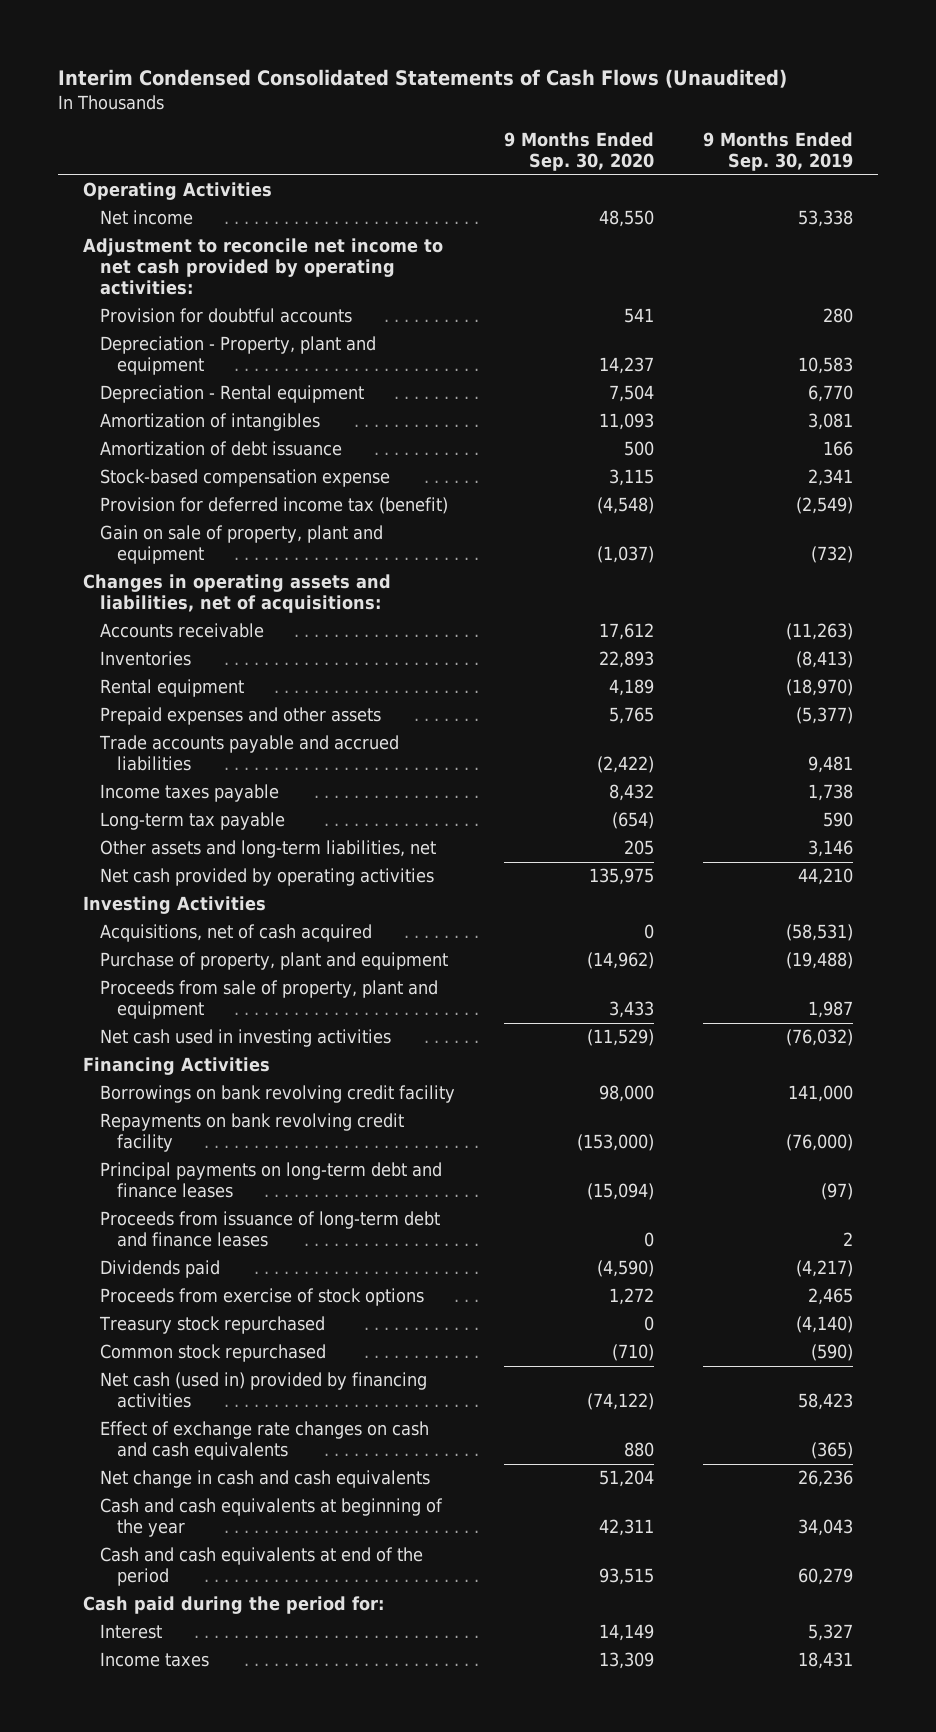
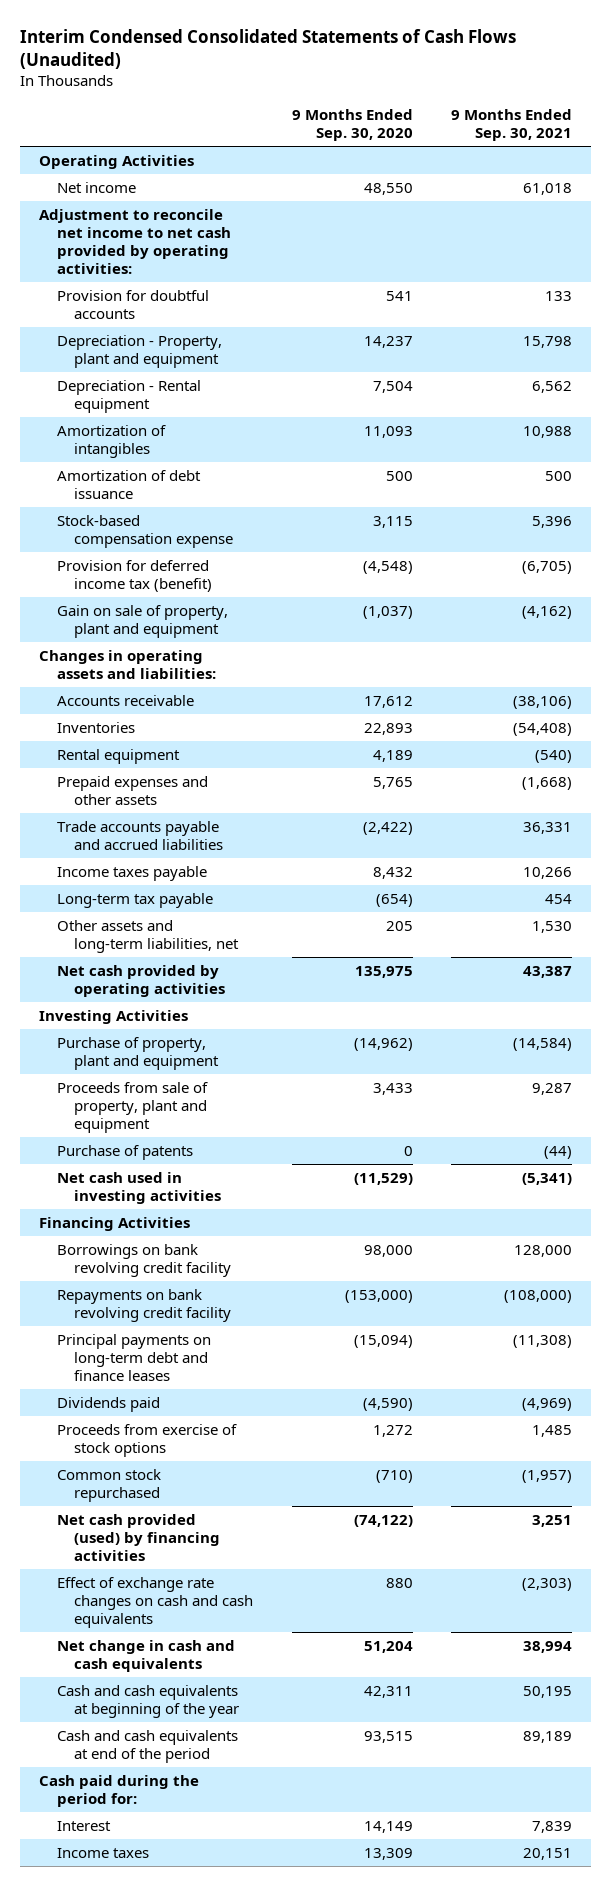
- | 9 Months Ended Sep. 30, 2020 | 9 Months Ended Sep. 30, 2019
+ | 9 Months Ended Sep. 30, 2020 | 9 Months Ended Sep. 30, 2021
- Changes in operating assets and liabilities, net of acquisitions:
+ Changes in operating assets and liabilities:
- Acquisitions, net of cash acquired | 0 | (58,531)
+ Purchase of patents | 0 | (44)
- Proceeds from issuance of long-term debt and finance leases | 0 | 2
- Treasury stock repurchased | 0 | (4,140)
- Net cash (used in) provided by financing activities | (74,122) | 58,423
+ Net cash provided (used) by financing activities | (74,122) | 3,251

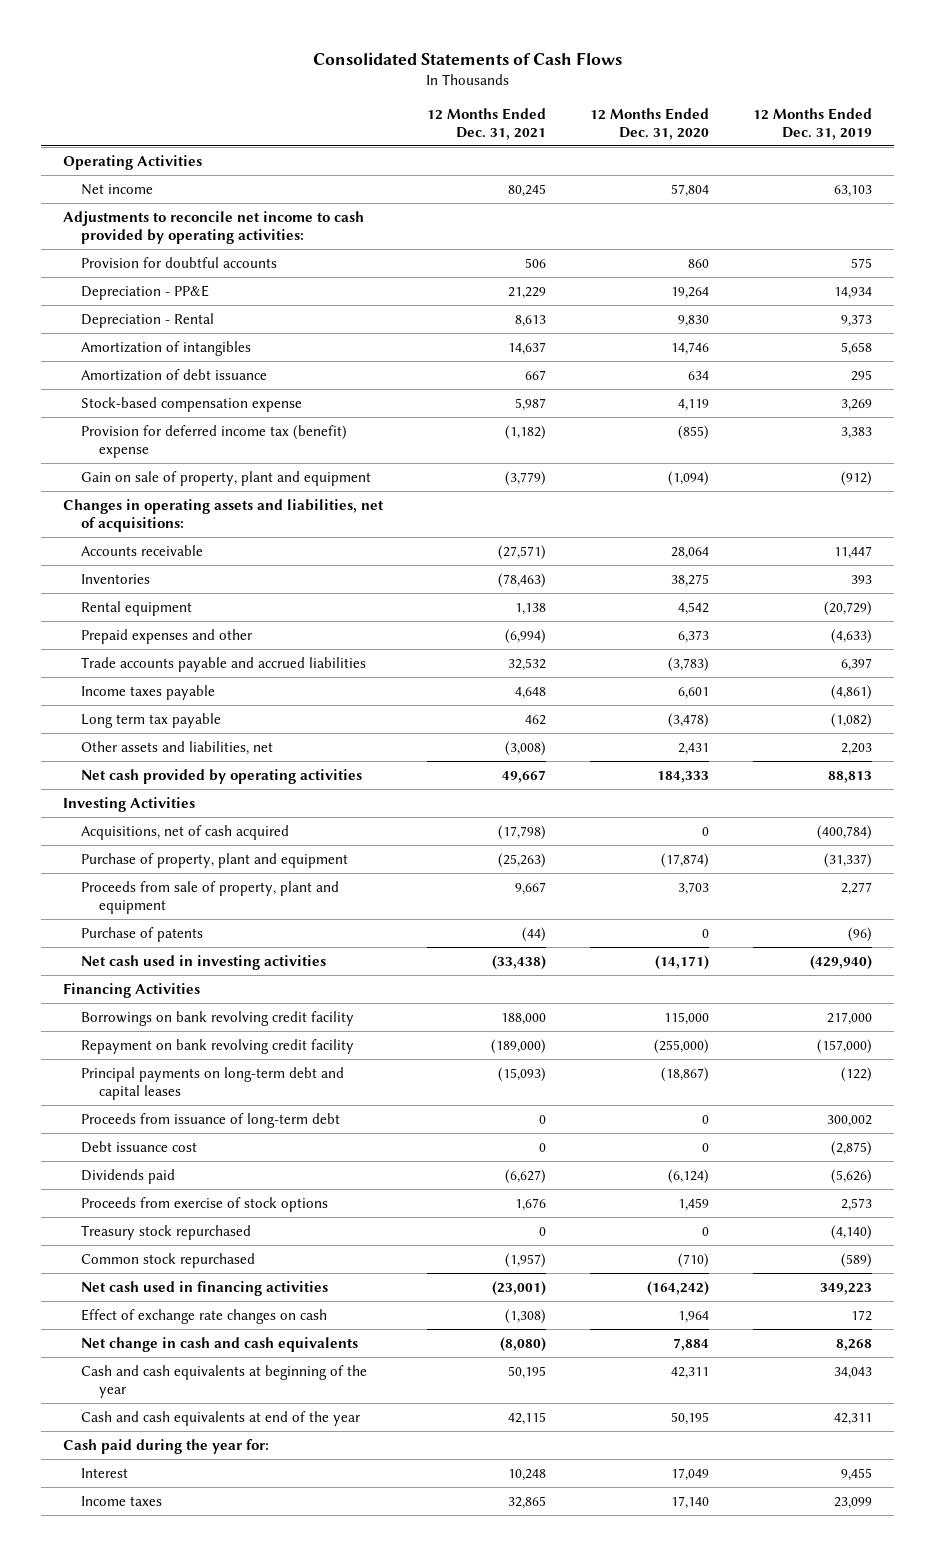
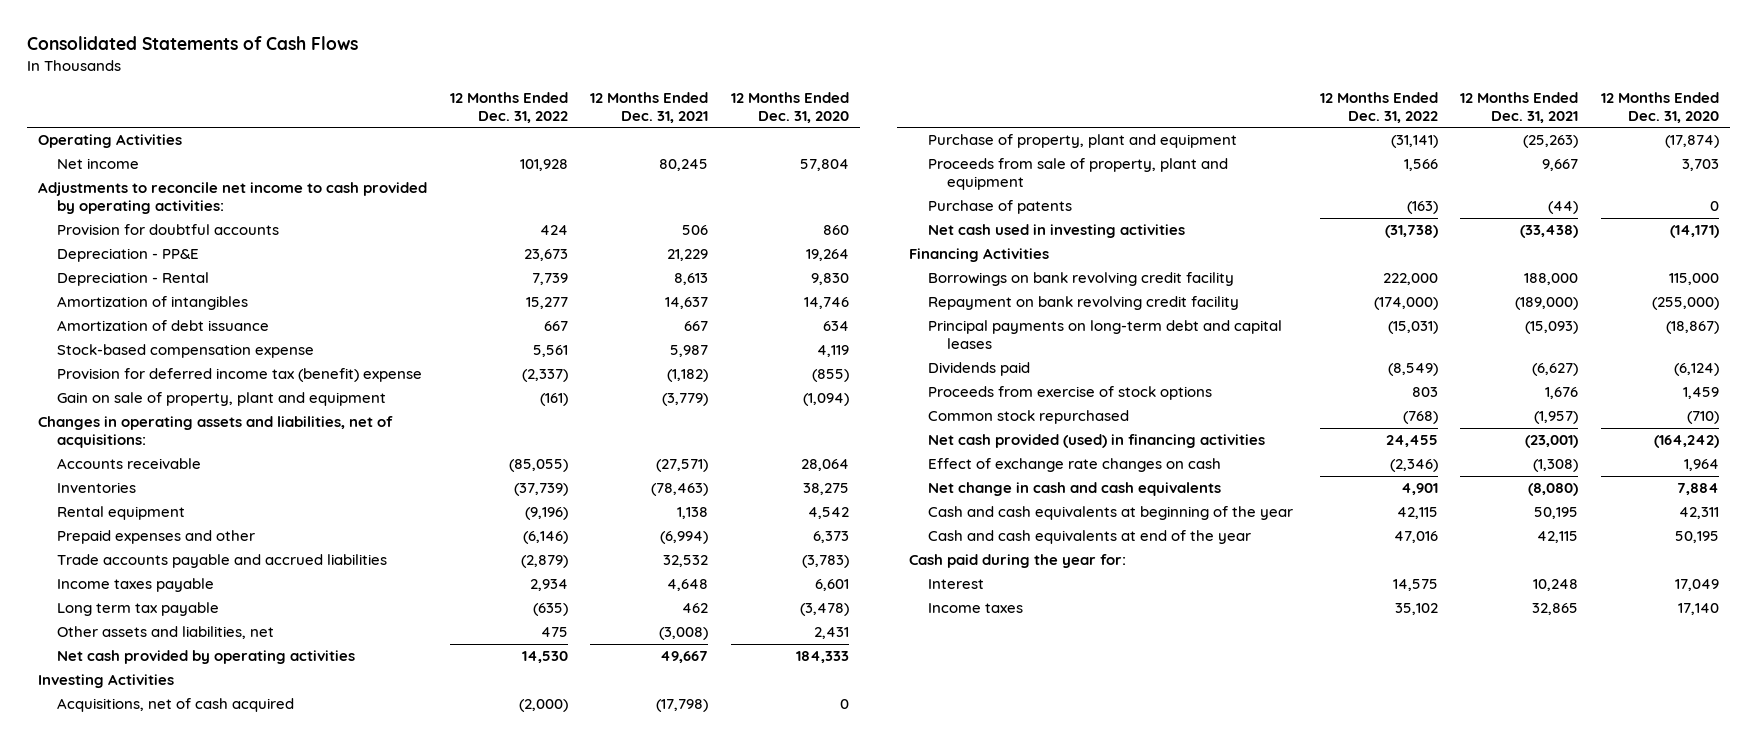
- | 12 Months Ended Dec. 31, 2021 | 12 Months Ended Dec. 31, 2020 | 12 Months Ended Dec. 31, 2019
+ | 12 Months Ended Dec. 31, 2022 | 12 Months Ended Dec. 31, 2021 | 12 Months Ended Dec. 31, 2020
- Proceeds from issuance of long-term debt | 0 | 0 | 300,002
- Debt issuance cost | 0 | 0 | (2,875)
- Treasury stock repurchased | 0 | 0 | (4,140)
- Net cash used in financing activities | (23,001) | (164,242) | 349,223
+ Net cash provided (used) in financing activities | 24,455 | (23,001) | (164,242)

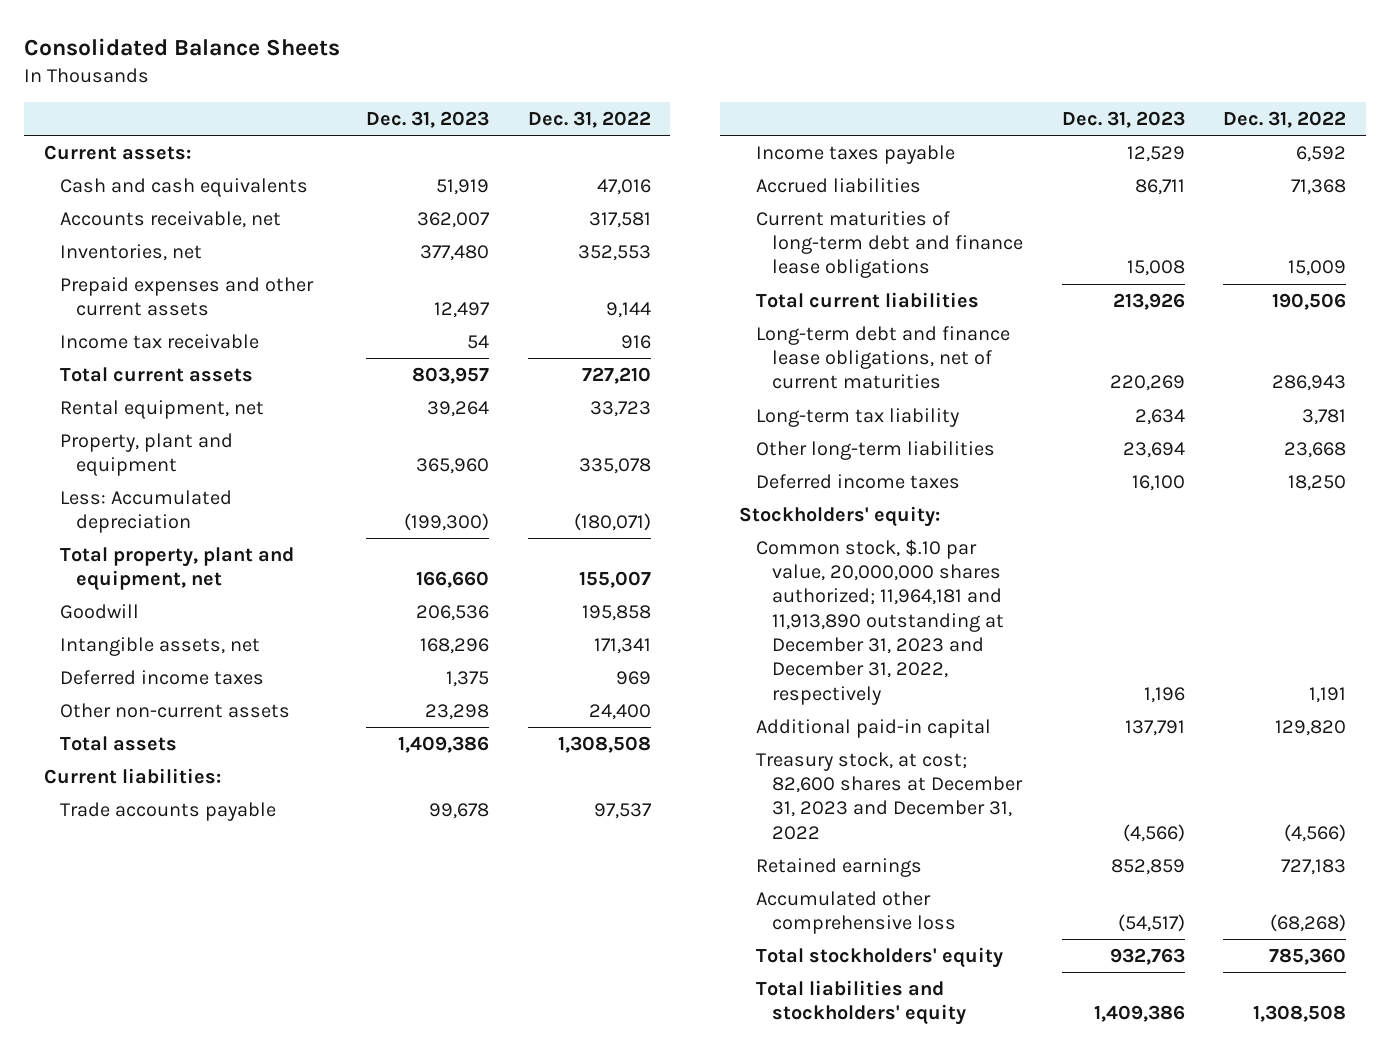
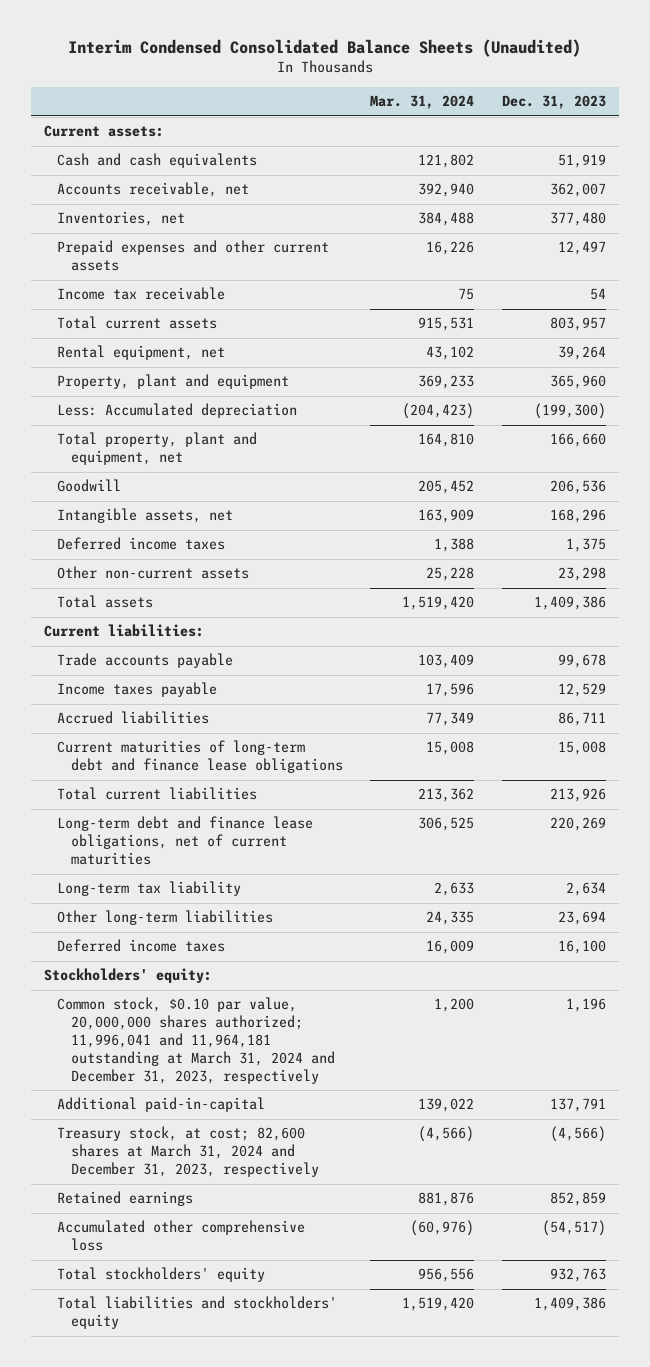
- Consolidated Balance Sheets
+ Interim Condensed Consolidated Balance Sheets (Unaudited)
- | Dec. 31, 2023 | Dec. 31, 2022
+ | Mar. 31, 2024 | Dec. 31, 2023
- Common stock, $.10 par value, 20,000,000 shares authorized; 11,964,181 and 11,913,890 outstanding at December 31, 2023 and December 31, 2022, respectively | 1,196 | 1,191
- Additional paid-in capital | 137,791 | 129,820
- Treasury stock, at cost; 82,600 shares at December 31, 2023 and December 31, 2022 | (4,566) | (4,566)
+ Common stock, $0.10 par value, 20,000,000 shares authorized; 11,996,041 and 11,964,181 outstanding at March 31, 2024 and December 31, 2023, respectively | 1,200 | 1,196
+ Additional paid-in-capital | 139,022 | 137,791
+ Treasury stock, at cost; 82,600 shares at March 31, 2024 and December 31, 2023, respectively | (4,566) | (4,566)

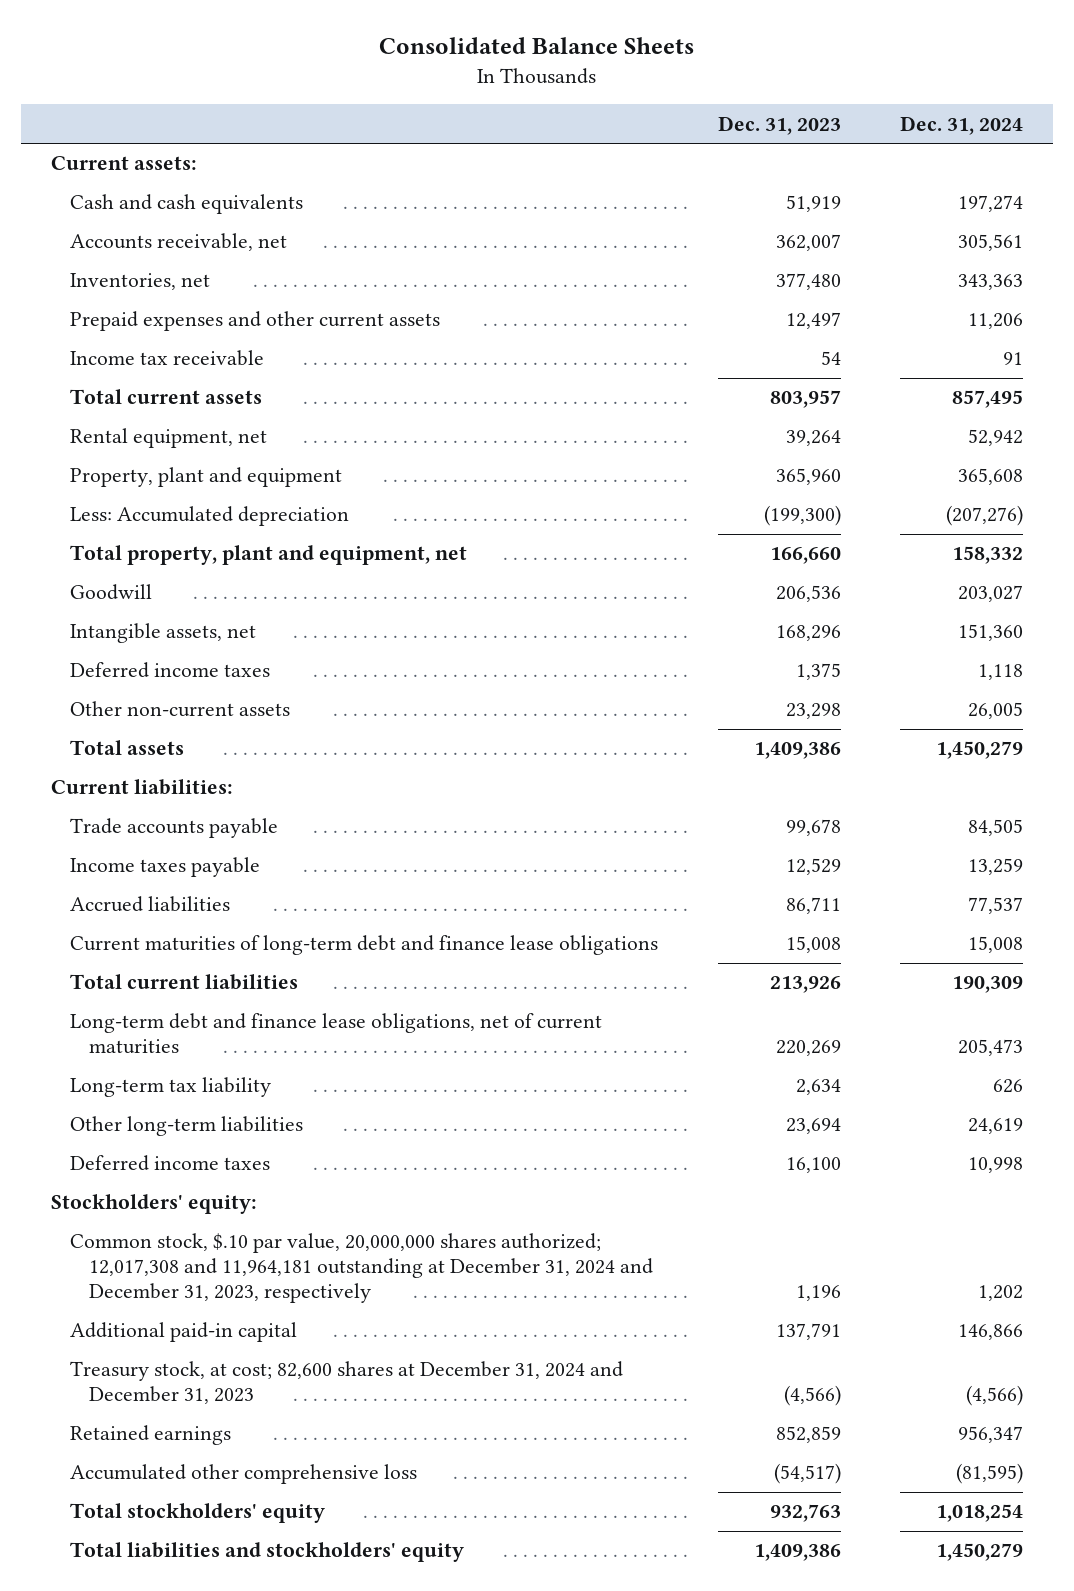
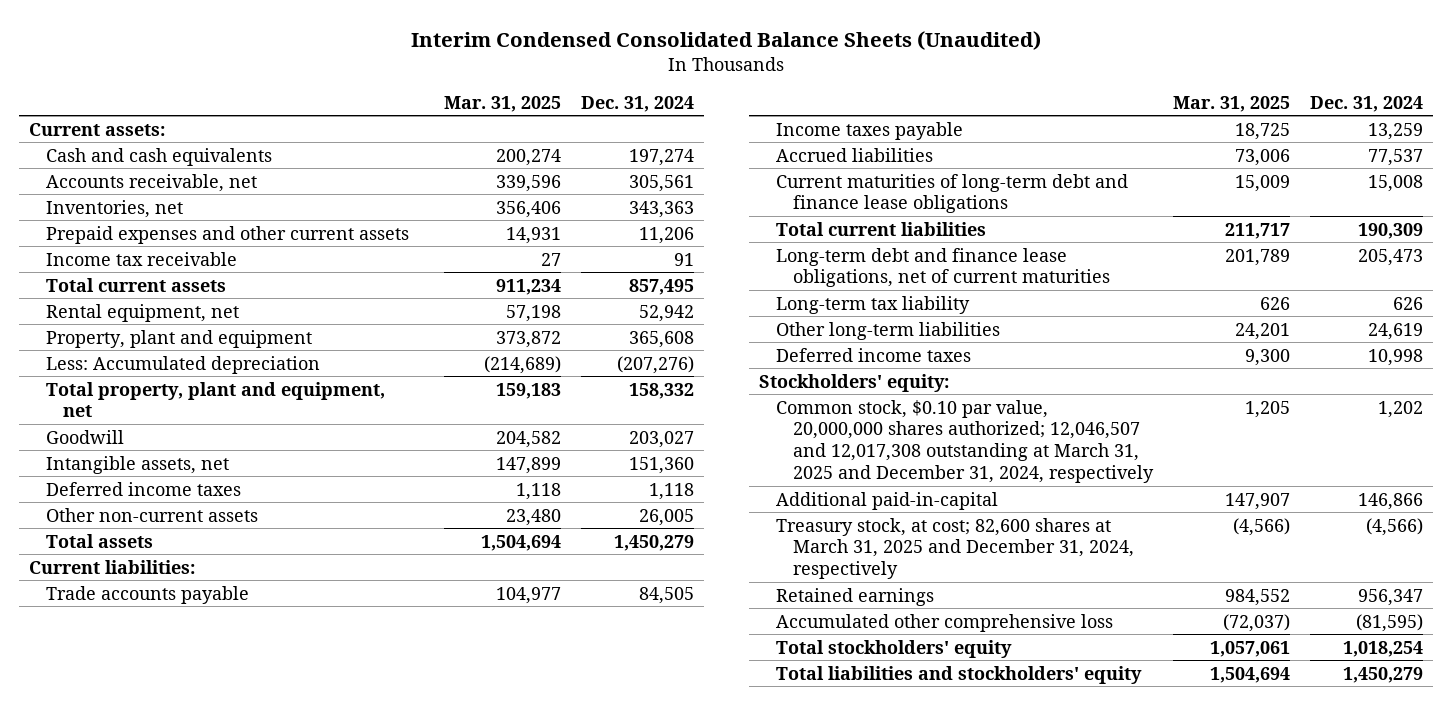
- Consolidated Balance Sheets
+ Interim Condensed Consolidated Balance Sheets (Unaudited)
- | Dec. 31, 2023 | Dec. 31, 2024
+ | Mar. 31, 2025 | Dec. 31, 2024
- Common stock, $.10 par value, 20,000,000 shares authorized; 12,017,308 and 11,964,181 outstanding at December 31, 2024 and December 31, 2023, respectively | 1,196 | 1,202
- Additional paid-in capital | 137,791 | 146,866
- Treasury stock, at cost; 82,600 shares at December 31, 2024 and December 31, 2023 | (4,566) | (4,566)
+ Common stock, $0.10 par value, 20,000,000 shares authorized; 12,046,507 and 12,017,308 outstanding at March 31, 2025 and December 31, 2024, respectively | 1,205 | 1,202
+ Additional paid-in-capital | 147,907 | 146,866
+ Treasury stock, at cost; 82,600 shares at March 31, 2025 and December 31, 2024, respectively | (4,566) | (4,566)

